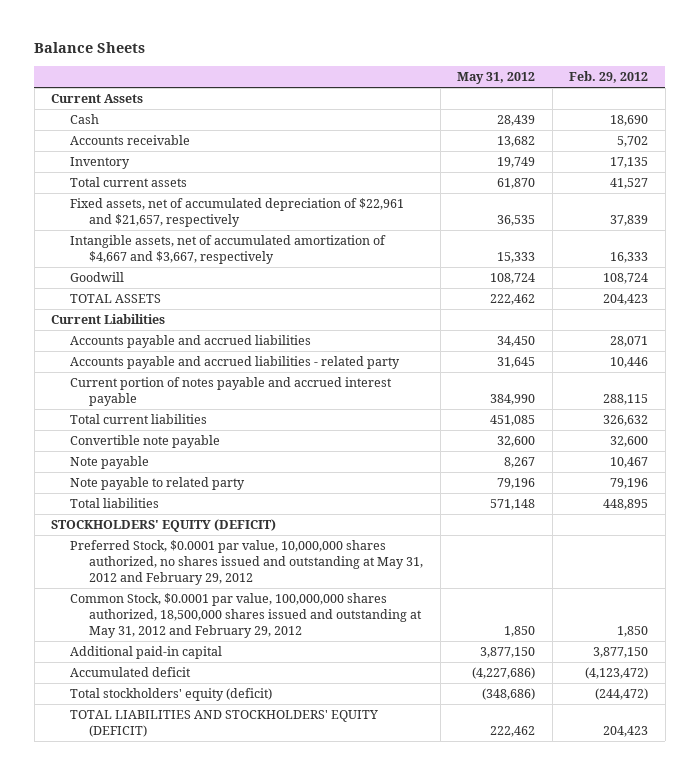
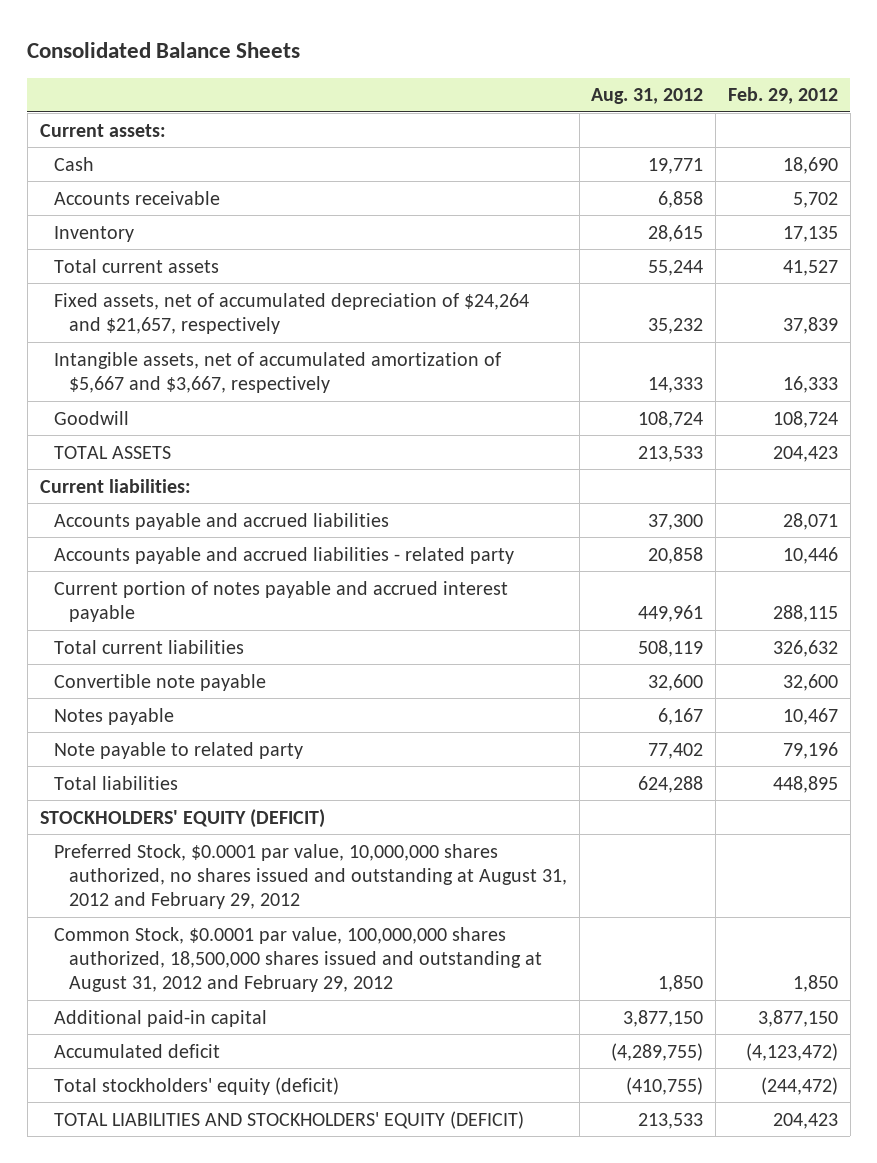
- Balance Sheets
+ Consolidated Balance Sheets
- | May 31, 2012 | Feb. 29, 2012
+ | Aug. 31, 2012 | Feb. 29, 2012
- Current Assets
+ Current assets:
- Fixed assets, net of accumulated depreciation of $22,961 and $21,657, respectively | 36,535 | 37,839
- Intangible assets, net of accumulated amortization of $4,667 and $3,667, respectively | 15,333 | 16,333
+ Fixed assets, net of accumulated depreciation of $24,264 and $21,657, respectively | 35,232 | 37,839
+ Intangible assets, net of accumulated amortization of $5,667 and $3,667, respectively | 14,333 | 16,333
- Current Liabilities
+ Current liabilities:
- Note payable | 8,267 | 10,467
+ Notes payable | 6,167 | 10,467
- Preferred Stock, $0.0001 par value, 10,000,000 shares authorized, no shares issued and outstanding at May 31, 2012 and February 29, 2012
- Common Stock, $0.0001 par value, 100,000,000 shares authorized, 18,500,000 shares issued and outstanding at May 31, 2012 and February 29, 2012 | 1,850 | 1,850
+ Preferred Stock, $0.0001 par value, 10,000,000 shares authorized, no shares issued and outstanding at August 31, 2012 and February 29, 2012
+ Common Stock, $0.0001 par value, 100,000,000 shares authorized, 18,500,000 shares issued and outstanding at August 31, 2012 and February 29, 2012 | 1,850 | 1,850

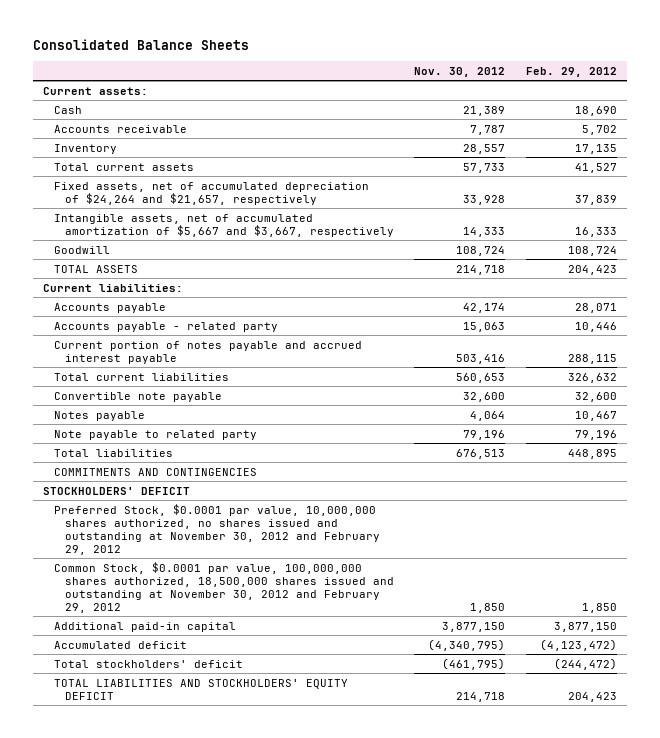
- | Aug. 31, 2012 | Feb. 29, 2012
+ | Nov. 30, 2012 | Feb. 29, 2012
- Accounts payable and accrued liabilities | 37,300 | 28,071
- Accounts payable and accrued liabilities - related party | 20,858 | 10,446
+ Accounts payable | 42,174 | 28,071
+ Accounts payable - related party | 15,063 | 10,446
- STOCKHOLDERS' EQUITY (DEFICIT)
- Preferred Stock, $0.0001 par value, 10,000,000 shares authorized, no shares issued and outstanding at August 31, 2012 and February 29, 2012
- Common Stock, $0.0001 par value, 100,000,000 shares authorized, 18,500,000 shares issued and outstanding at August 31, 2012 and February 29, 2012 | 1,850 | 1,850
+ COMMITMENTS AND CONTINGENCIES
+ STOCKHOLDERS' DEFICIT
+ Preferred Stock, $0.0001 par value, 10,000,000 shares authorized, no shares issued and outstanding at November 30, 2012 and February 29, 2012
+ Common Stock, $0.0001 par value, 100,000,000 shares authorized, 18,500,000 shares issued and outstanding at November 30, 2012 and February 29, 2012 | 1,850 | 1,850
- Total stockholders' equity (deficit) | (410,755) | (244,472)
- TOTAL LIABILITIES AND STOCKHOLDERS' EQUITY (DEFICIT) | 213,533 | 204,423
+ Total stockholders' deficit | (461,795) | (244,472)
+ TOTAL LIABILITIES AND STOCKHOLDERS' EQUITY DEFICIT | 214,718 | 204,423

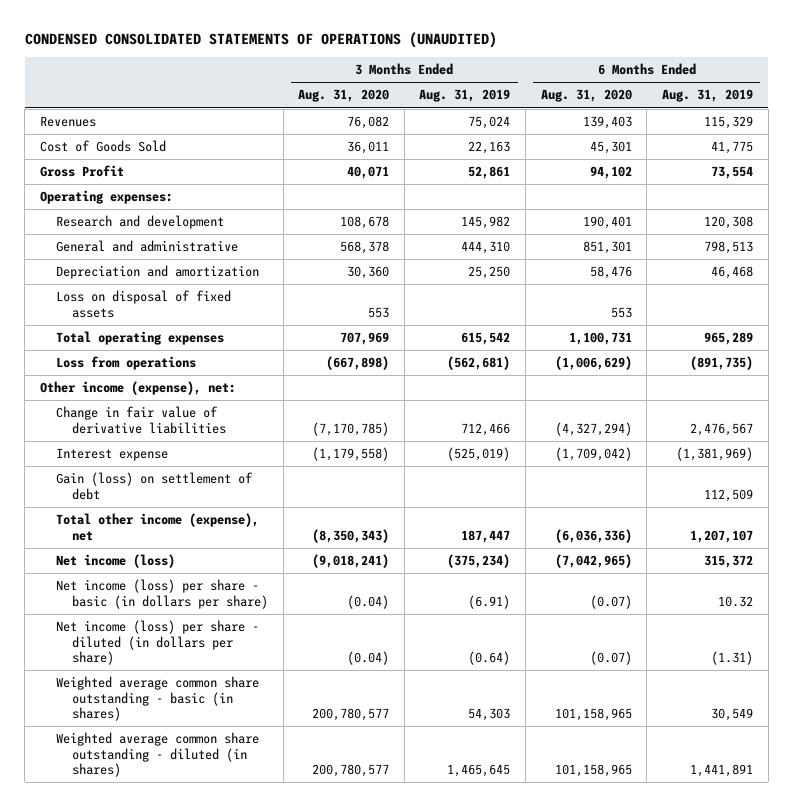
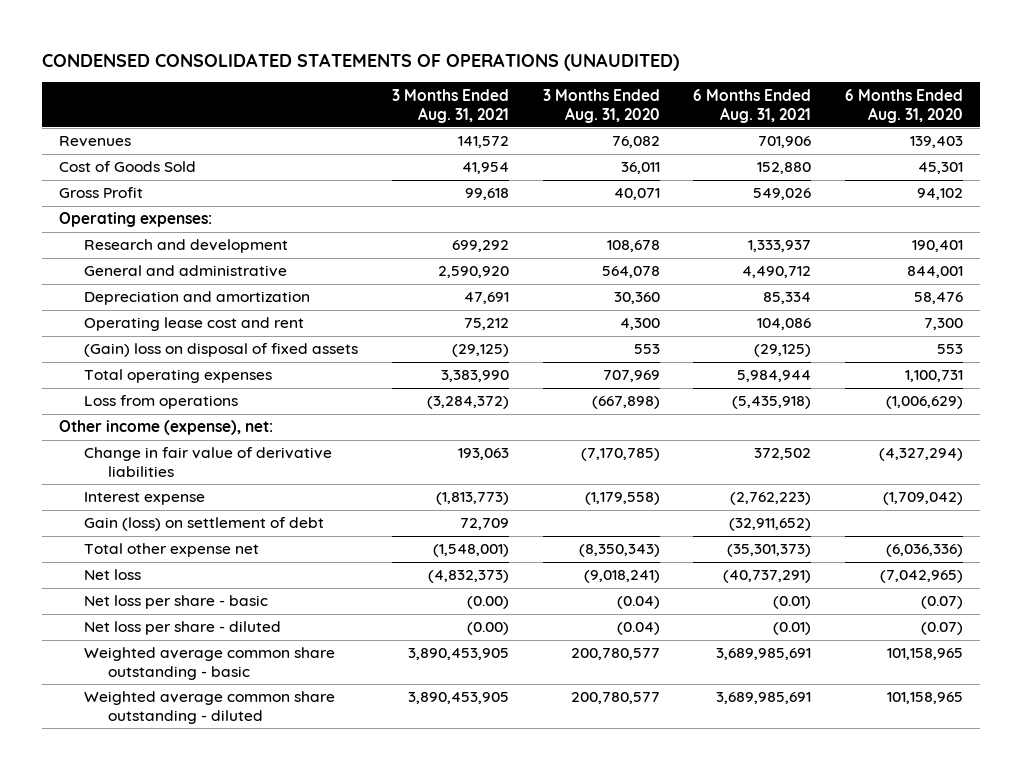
- | 3 Months Ended Aug. 31, 2020 | 3 Months Ended Aug. 31, 2019 | 6 Months Ended Aug. 31, 2020 | 6 Months Ended Aug. 31, 2019
+ | 3 Months Ended Aug. 31, 2021 | 3 Months Ended Aug. 31, 2020 | 6 Months Ended Aug. 31, 2021 | 6 Months Ended Aug. 31, 2020
- General and administrative | 568,378 | 444,310 | 851,301 | 798,513
+ General and administrative | 2,590,920 | 564,078 | 4,490,712 | 844,001
- Loss on disposal of fixed assets | 553 | | 553 |
+ Operating lease cost and rent | 75,212 | 4,300 | 104,086 | 7,300
+ (Gain) loss on disposal of fixed assets | (29,125) | 553 | (29,125) | 553
- Total other income (expense), net | (8,350,343) | 187,447 | (6,036,336) | 1,207,107
- Net income (loss) | (9,018,241) | (375,234) | (7,042,965) | 315,372
- Net income (loss) per share - basic (in dollars per share) | (0.04) | (6.91) | (0.07) | 10.32
- Net income (loss) per share - diluted (in dollars per share) | (0.04) | (0.64) | (0.07) | (1.31)
- Weighted average common share outstanding - basic (in shares) | 200,780,577 | 54,303 | 101,158,965 | 30,549
- Weighted average common share outstanding - diluted (in shares) | 200,780,577 | 1,465,645 | 101,158,965 | 1,441,891
+ Total other expense net | (1,548,001) | (8,350,343) | (35,301,373) | (6,036,336)
+ Net loss | (4,832,373) | (9,018,241) | (40,737,291) | (7,042,965)
+ Net loss per share - basic | (0.00) | (0.04) | (0.01) | (0.07)
+ Net loss per share - diluted | (0.00) | (0.04) | (0.01) | (0.07)
+ Weighted average common share outstanding - basic | 3,890,453,905 | 200,780,577 | 3,689,985,691 | 101,158,965
+ Weighted average common share outstanding - diluted | 3,890,453,905 | 200,780,577 | 3,689,985,691 | 101,158,965

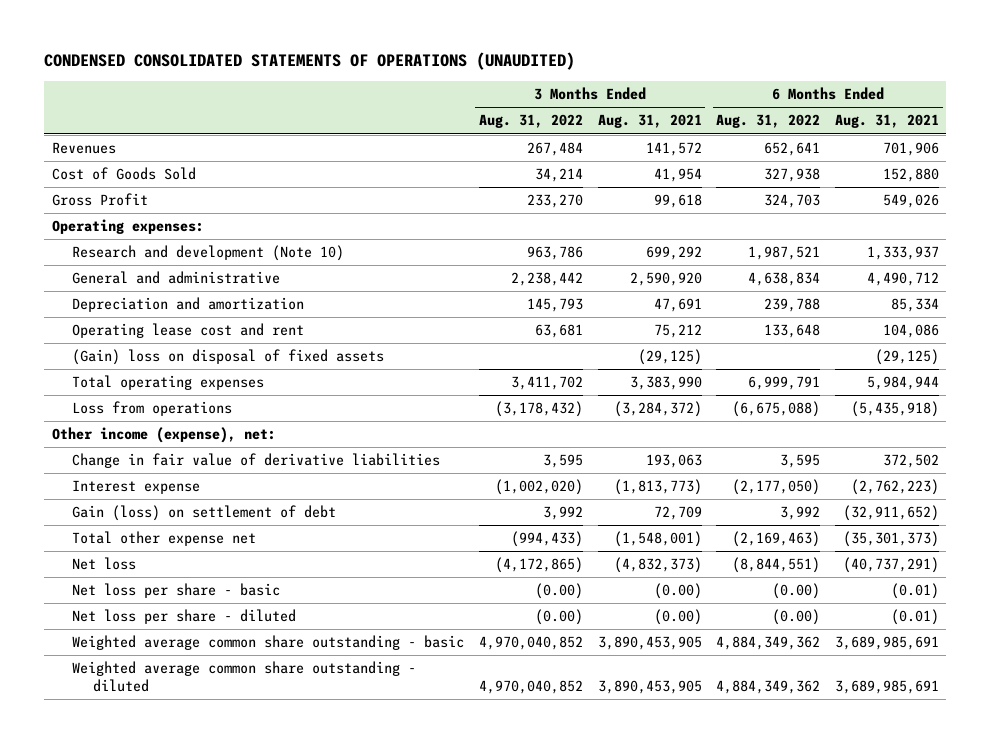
- | 3 Months Ended Aug. 31, 2021 | 3 Months Ended Aug. 31, 2020 | 6 Months Ended Aug. 31, 2021 | 6 Months Ended Aug. 31, 2020
+ | 3 Months Ended Aug. 31, 2022 | 3 Months Ended Aug. 31, 2021 | 6 Months Ended Aug. 31, 2022 | 6 Months Ended Aug. 31, 2021
- Research and development | 699,292 | 108,678 | 1,333,937 | 190,401
+ Research and development (Note 10) | 963,786 | 699,292 | 1,987,521 | 1,333,937

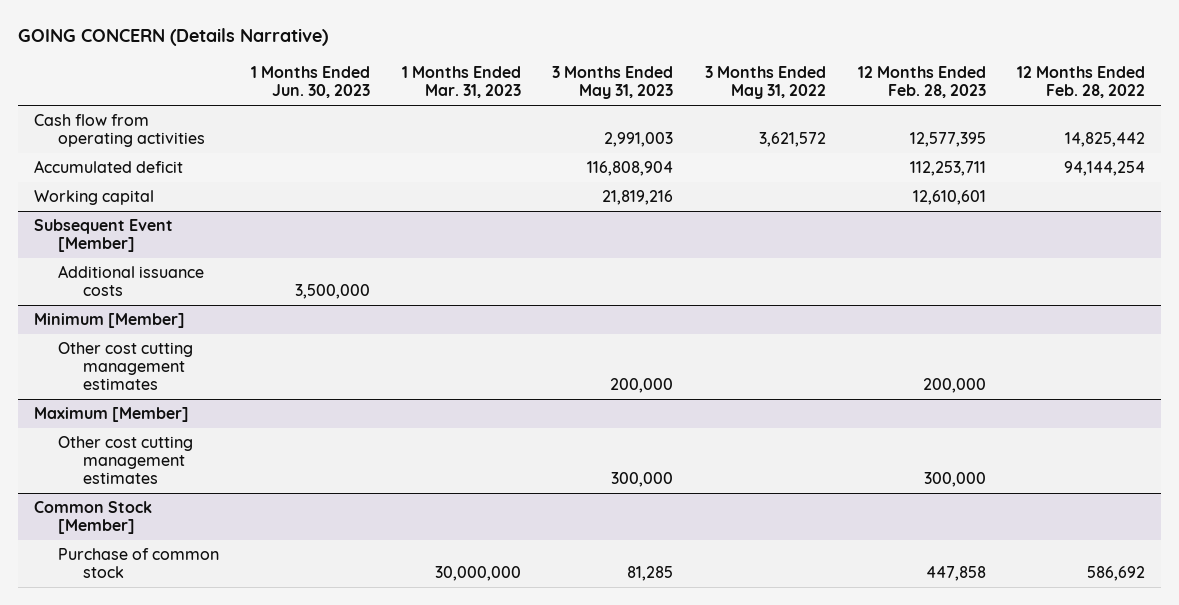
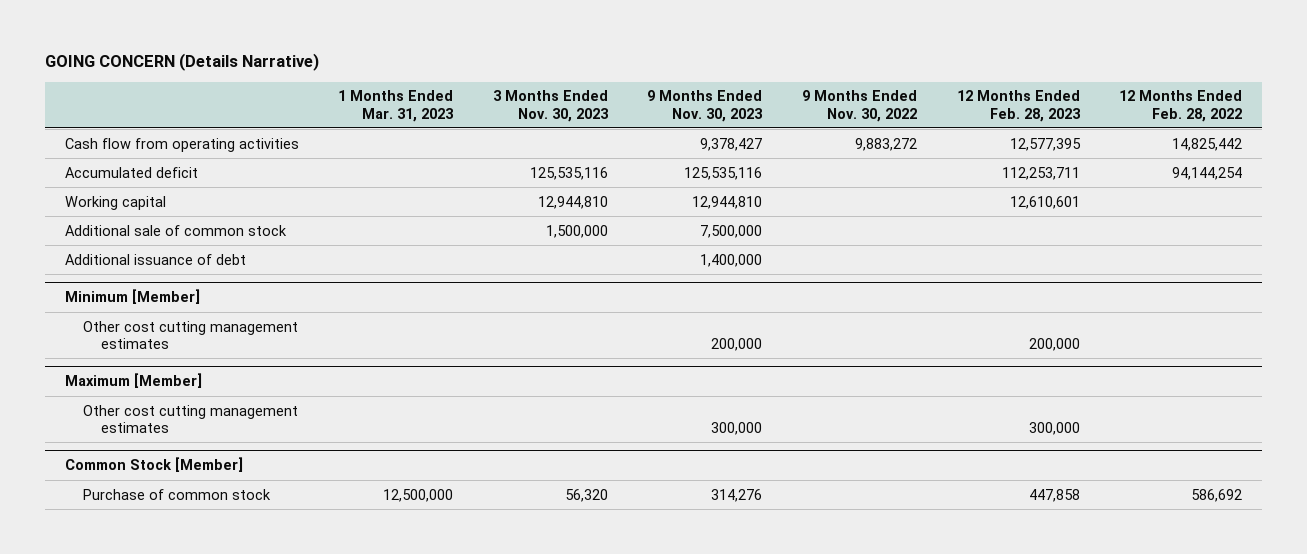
- | 1 Months Ended Jun. 30, 2023 | 1 Months Ended Mar. 31, 2023 | 3 Months Ended May 31, 2023 | 3 Months Ended May 31, 2022 | 12 Months Ended Feb. 28, 2023 | 12 Months Ended Feb. 28, 2022
+ | 1 Months Ended Mar. 31, 2023 | 3 Months Ended Nov. 30, 2023 | 9 Months Ended Nov. 30, 2023 | 9 Months Ended Nov. 30, 2022 | 12 Months Ended Feb. 28, 2023 | 12 Months Ended Feb. 28, 2022
- Subsequent Event [Member]
- Additional issuance costs | 3,500,000 | | | | |
+ Additional sale of common stock | | 1,500,000 | 7,500,000 | | |
+ Additional issuance of debt | | | 1,400,000 | | |
@ Common Stock [Member]
- Purchase of common stock | | 30,000,000 | 81,285 | | 447,858 | 586,692
+ Purchase of common stock | 12,500,000 | 56,320 | 314,276 | | 447,858 | 586,692

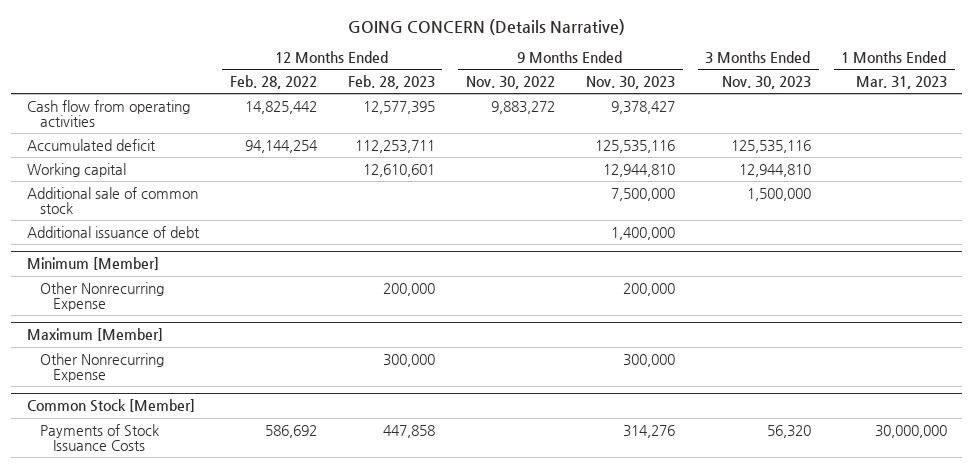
- | 1 Months Ended Mar. 31, 2023 | 3 Months Ended Nov. 30, 2023 | 9 Months Ended Nov. 30, 2023 | 9 Months Ended Nov. 30, 2022 | 12 Months Ended Feb. 28, 2023 | 12 Months Ended Feb. 28, 2022
+ | 12 Months Ended Feb. 28, 2022 | 12 Months Ended Feb. 28, 2023 | 9 Months Ended Nov. 30, 2022 | 9 Months Ended Nov. 30, 2023 | 3 Months Ended Nov. 30, 2023 | 1 Months Ended Mar. 31, 2023
@ Minimum [Member]
- Other cost cutting management estimates | | | 200,000 | | 200,000 |
+ Other Nonrecurring Expense | | 200,000 | | 200,000 | |
@ Maximum [Member]
- Other cost cutting management estimates | | | 300,000 | | 300,000 |
+ Other Nonrecurring Expense | | 300,000 | | 300,000 | |
@ Common Stock [Member]
- Purchase of common stock | 12,500,000 | 56,320 | 314,276 | | 447,858 | 586,692
+ Payments of Stock Issuance Costs | 586,692 | 447,858 | | 314,276 | 56,320 | 30,000,000

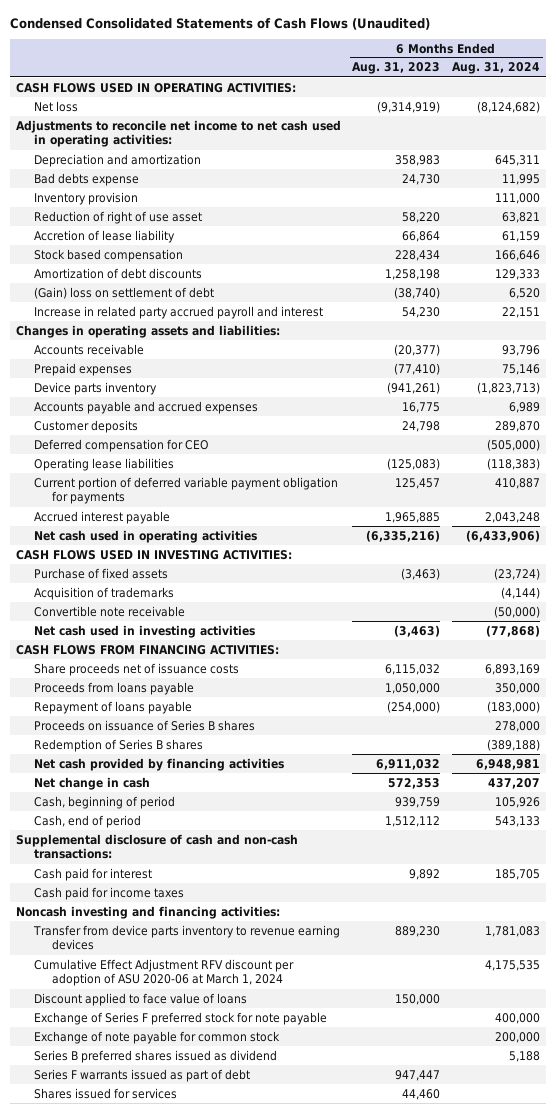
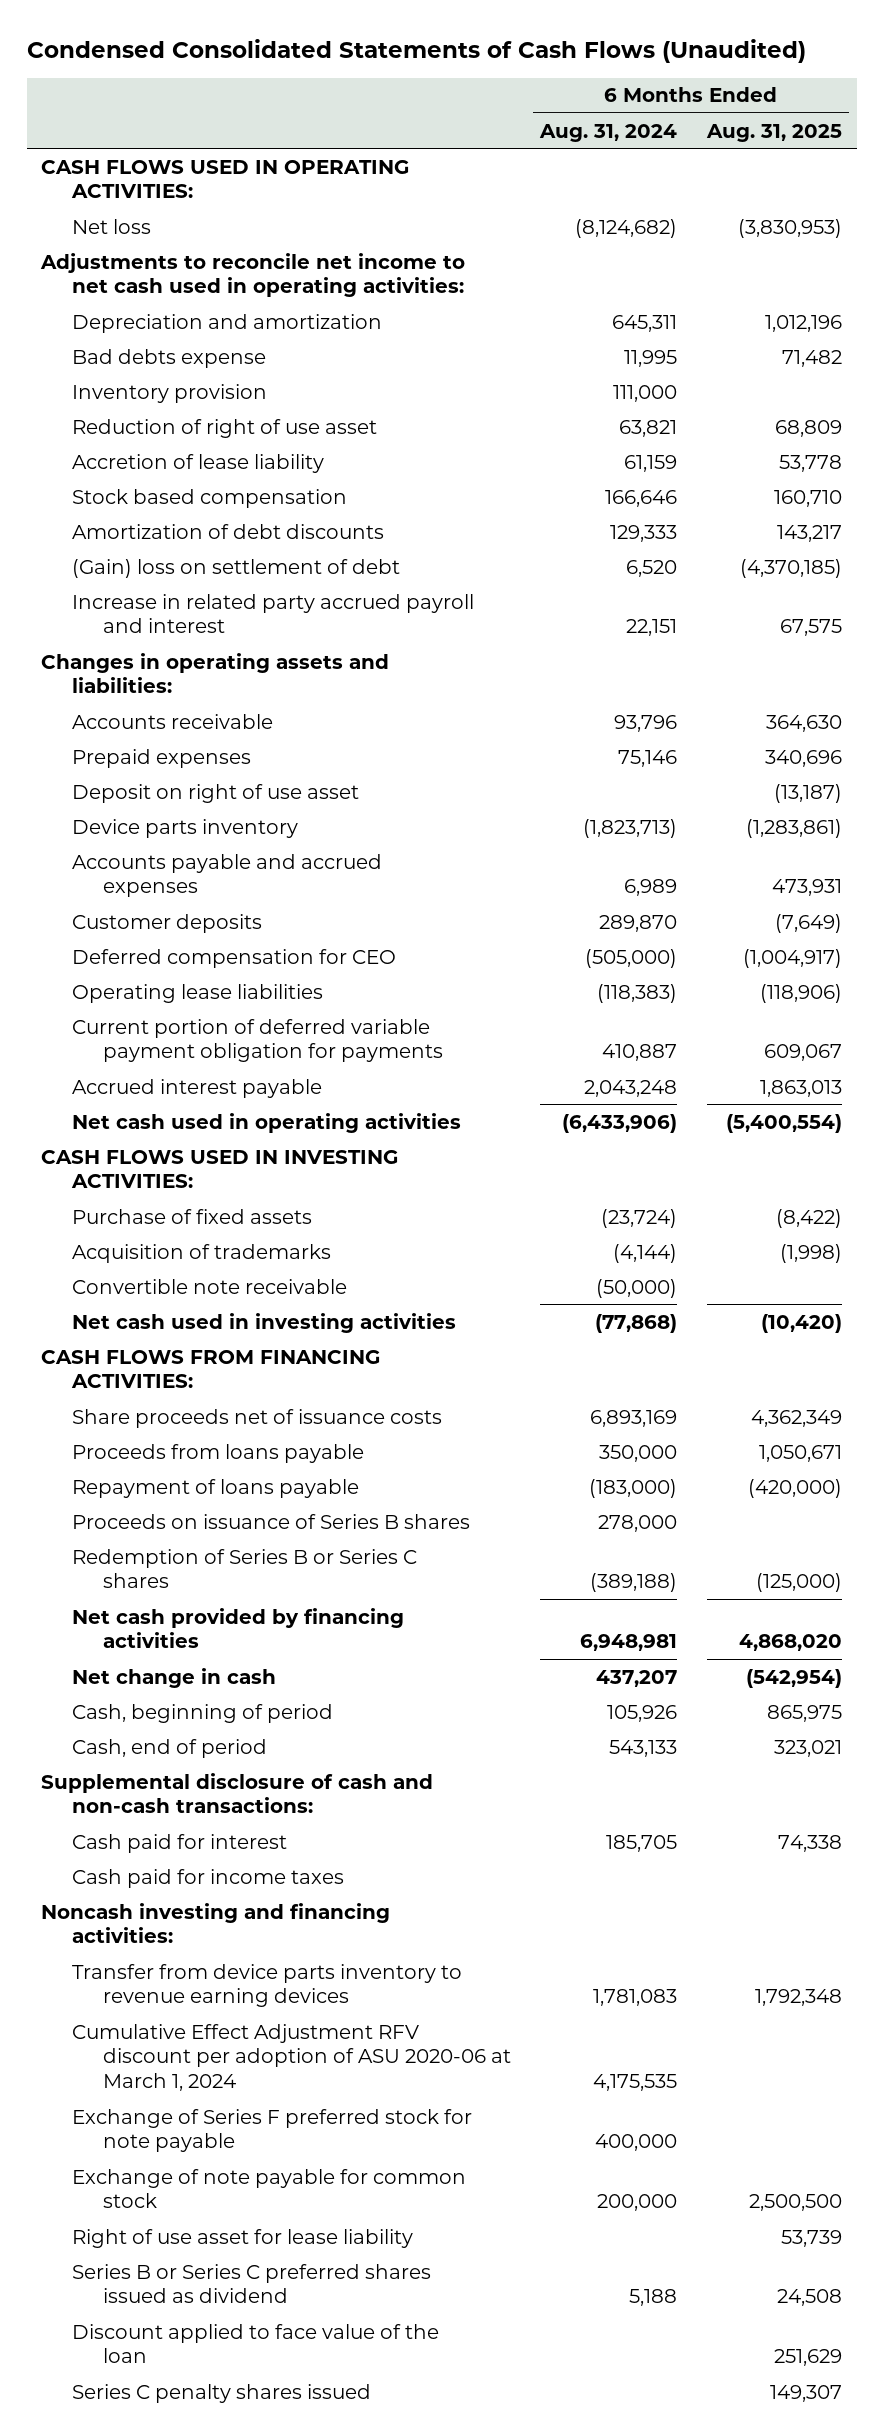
- | 6 Months Ended Aug. 31, 2023 | 6 Months Ended Aug. 31, 2024
+ | 6 Months Ended Aug. 31, 2024 | 6 Months Ended Aug. 31, 2025
+ Deposit on right of use asset | | (13,187)
- Redemption of Series B shares | | (389,188)
+ Redemption of Series B or Series C shares | (389,188) | (125,000)
- Discount applied to face value of loans | 150,000 |
- Series B preferred shares issued as dividend | | 5,188
- Series F warrants issued as part of debt | 947,447 |
- Shares issued for services | 44,460 |
+ Right of use asset for lease liability | | 53,739
+ Series B or Series C preferred shares issued as dividend | 5,188 | 24,508
+ Discount applied to face value of the loan | | 251,629
+ Series C penalty shares issued | | 149,307

